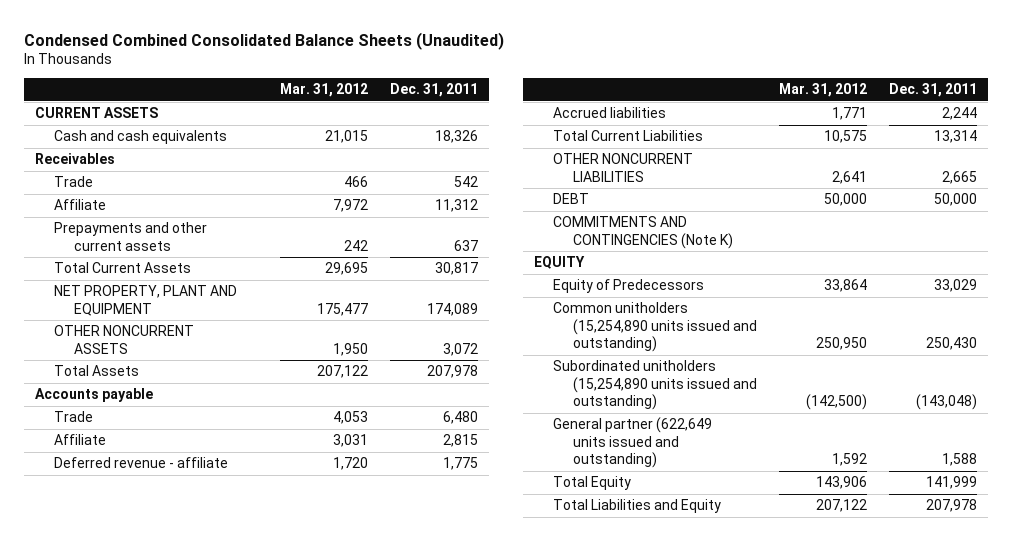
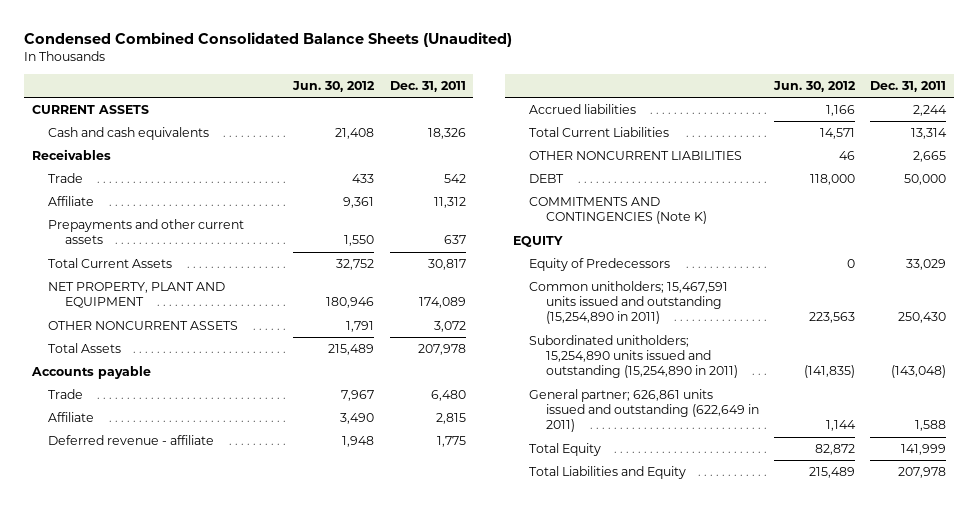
- | Mar. 31, 2012 | Dec. 31, 2011
+ | Jun. 30, 2012 | Dec. 31, 2011
- Common unitholders (15,254,890 units issued and outstanding) | 250,950 | 250,430
- Subordinated unitholders (15,254,890 units issued and outstanding) | (142,500) | (143,048)
- General partner (622,649 units issued and outstanding) | 1,592 | 1,588
+ Common unitholders; 15,467,591 units issued and outstanding (15,254,890 in 2011) | 223,563 | 250,430
+ Subordinated unitholders; 15,254,890 units issued and outstanding (15,254,890 in 2011) | (141,835) | (143,048)
+ General partner; 626,861 units issued and outstanding (622,649 in 2011) | 1,144 | 1,588

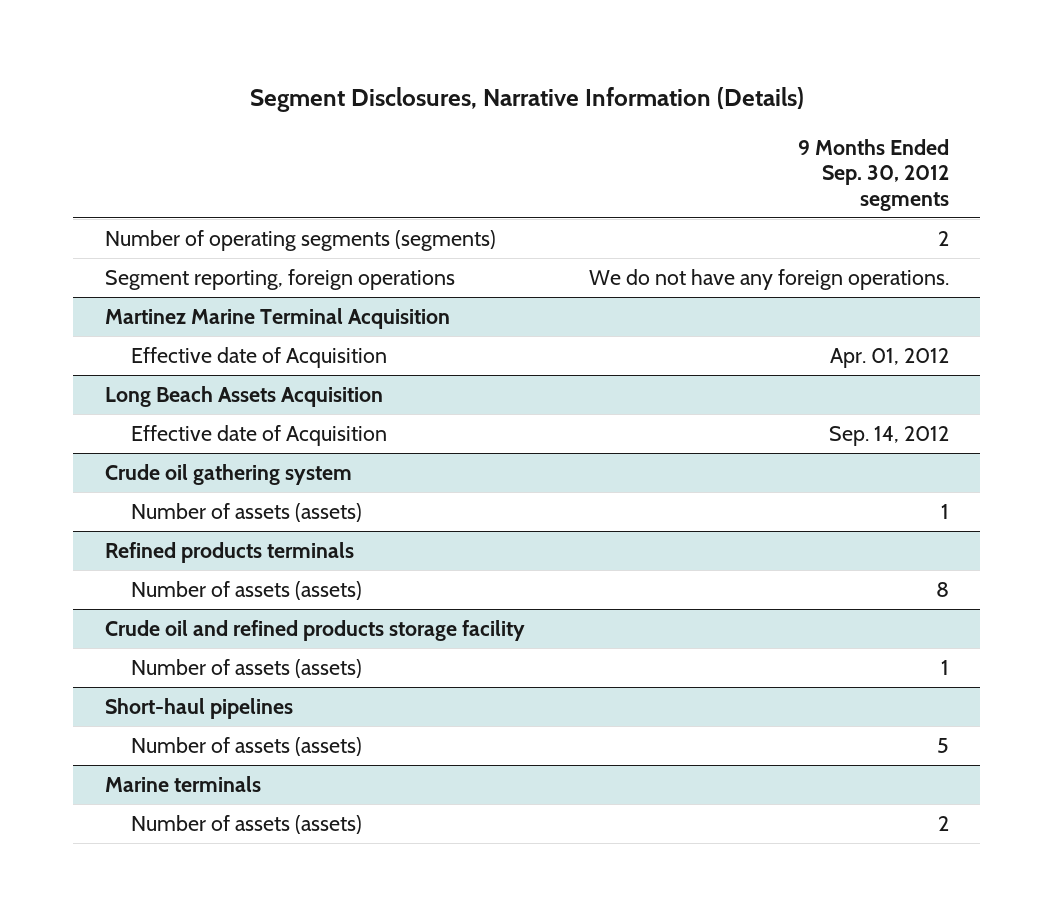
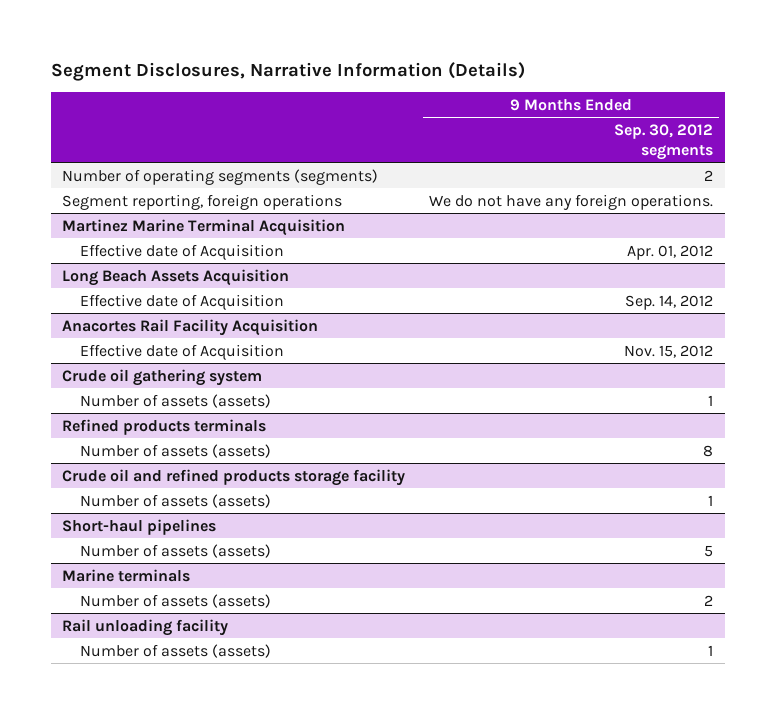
+ Anacortes Rail Facility Acquisition
+ Effective date of Acquisition | Nov. 15, 2012
+ Rail unloading facility
+ Number of assets (assets) | 1

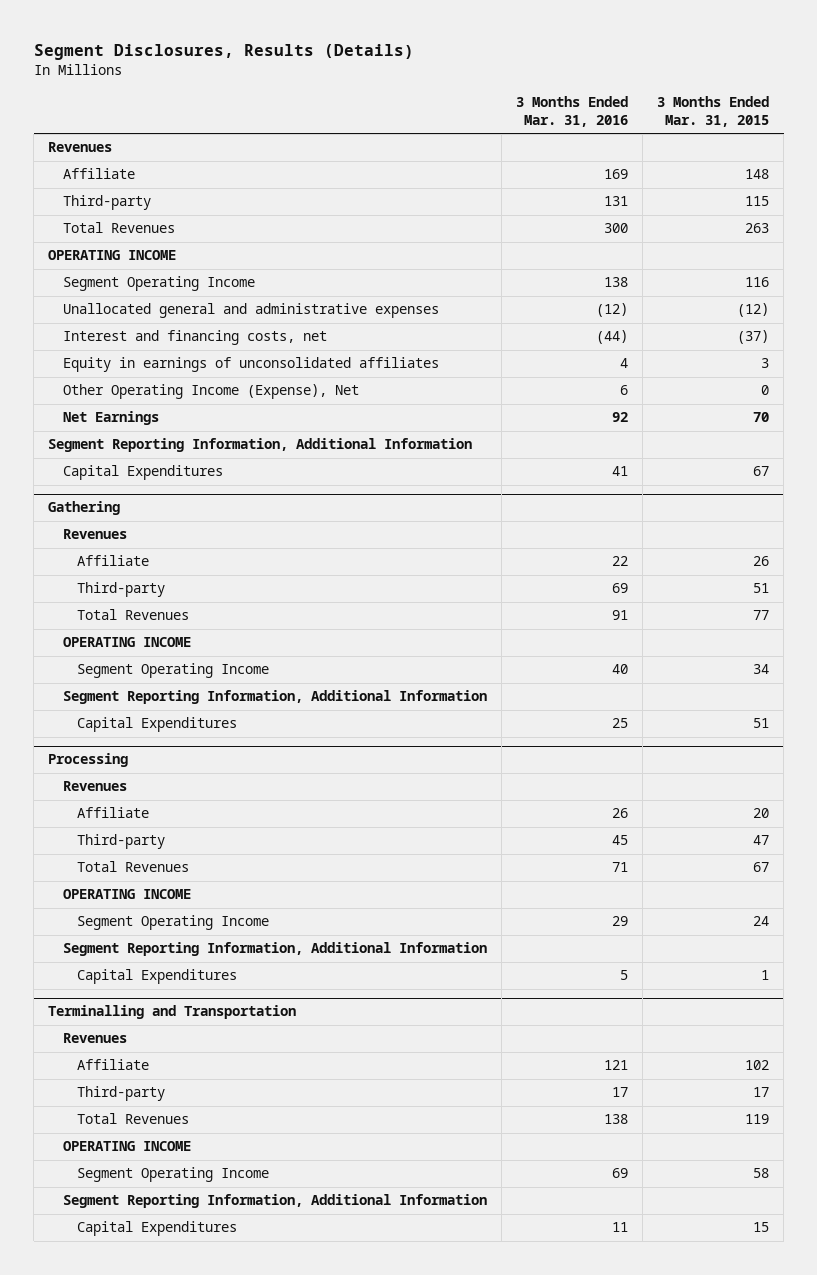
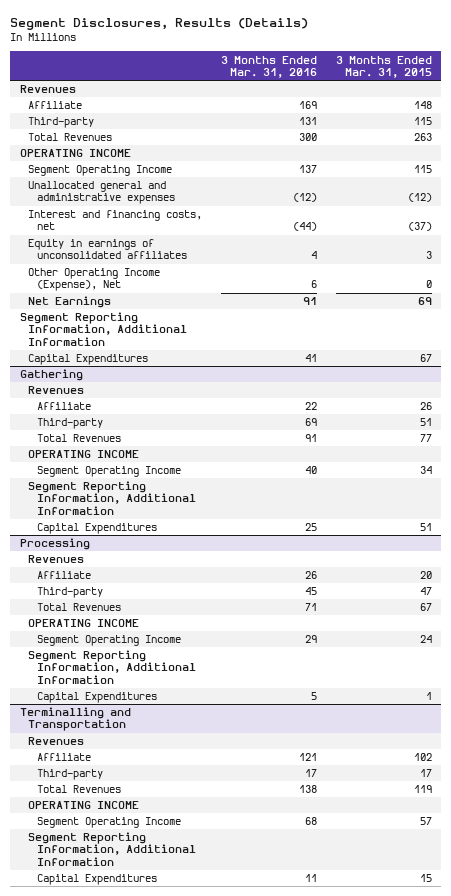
- Segment Operating Income | 138 | 116
+ Segment Operating Income | 137 | 115
- Net Earnings | 92 | 70
+ Net Earnings | 91 | 69
@ Terminalling and Transportation
- Segment Operating Income | 69 | 58
+ Segment Operating Income | 68 | 57

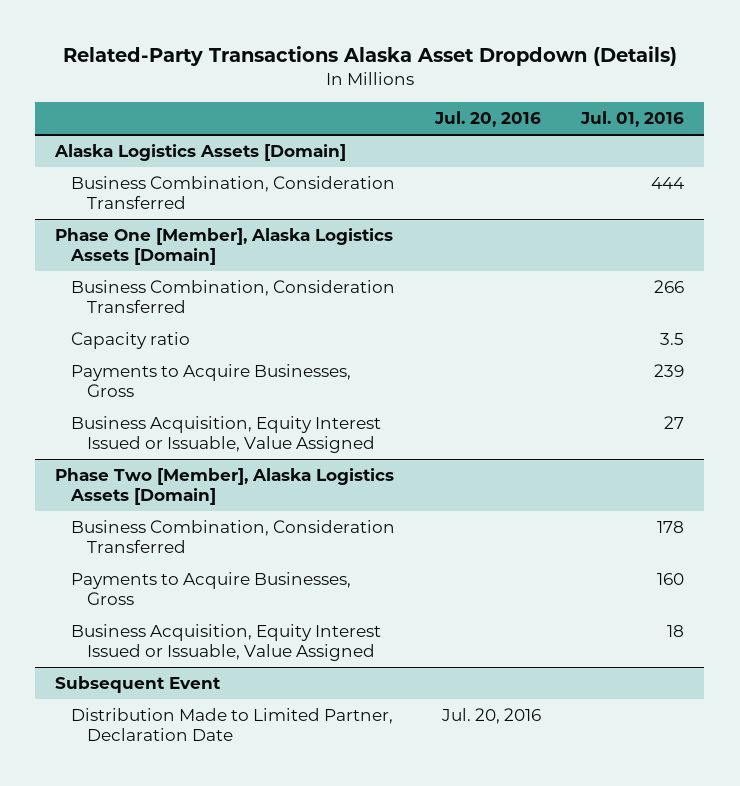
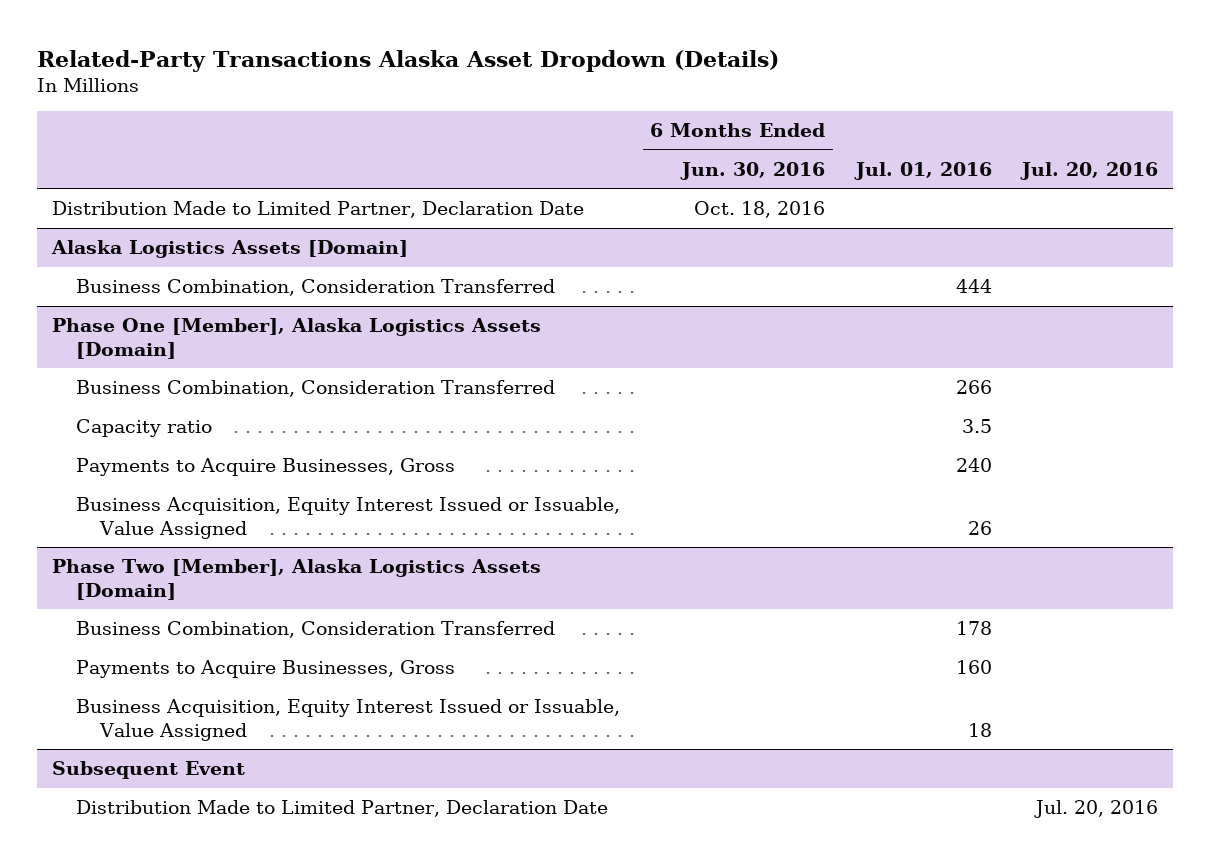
- | Jul. 20, 2016 | Jul. 01, 2016
+ | 6 Months Ended Jun. 30, 2016 | Jul. 01, 2016 | Jul. 20, 2016
+ Distribution Made to Limited Partner, Declaration Date | Oct. 18, 2016 | |
@ Phase One [Member], Alaska Logistics Assets [Domain]
- Payments to Acquire Businesses, Gross | | 239
- Business Acquisition, Equity Interest Issued or Issuable, Value Assigned | | 27
+ Payments to Acquire Businesses, Gross | | 240 |
+ Business Acquisition, Equity Interest Issued or Issuable, Value Assigned | | 26 |

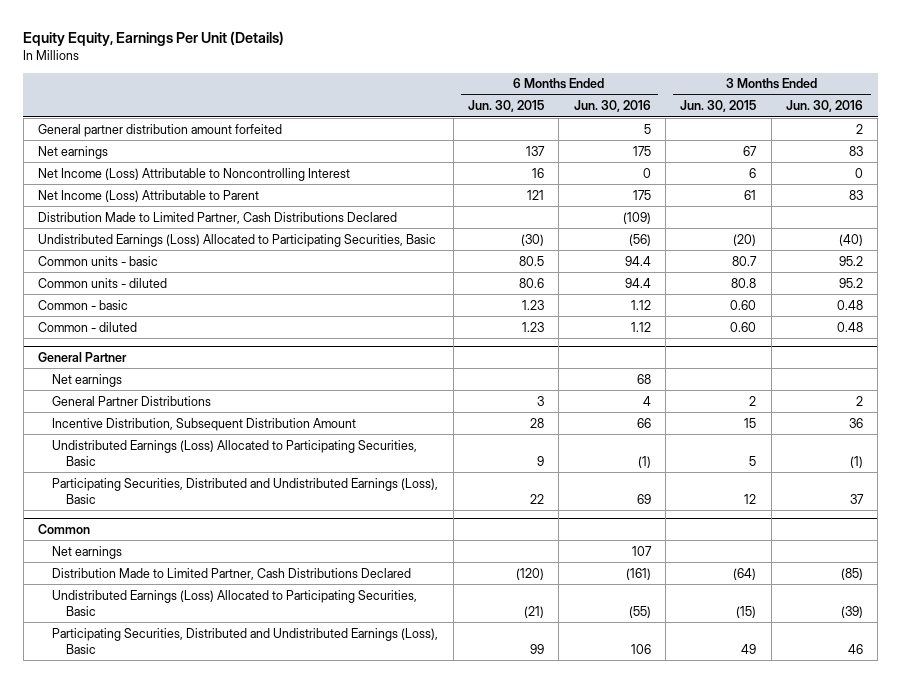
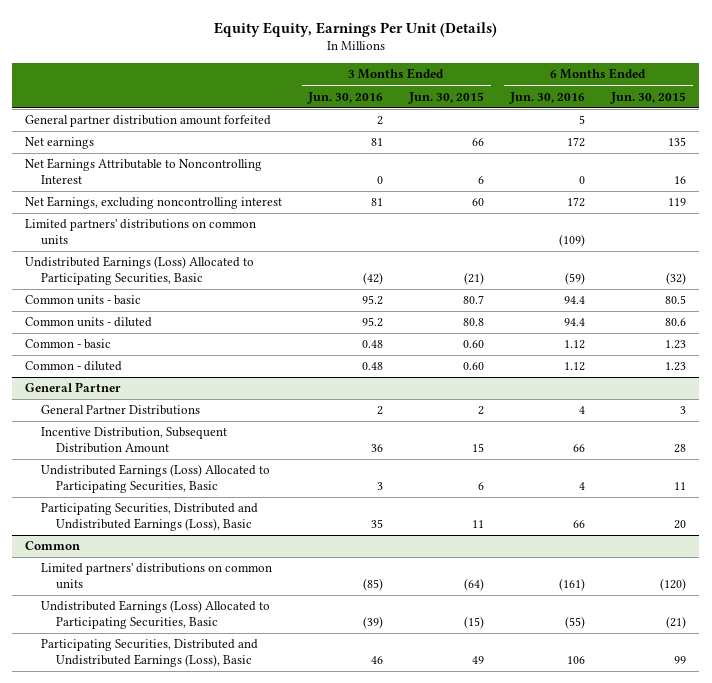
- | 6 Months Ended Jun. 30, 2015 | 6 Months Ended Jun. 30, 2016 | 3 Months Ended Jun. 30, 2015 | 3 Months Ended Jun. 30, 2016
+ | 3 Months Ended Jun. 30, 2016 | 3 Months Ended Jun. 30, 2015 | 6 Months Ended Jun. 30, 2016 | 6 Months Ended Jun. 30, 2015
- Net earnings | 137 | 175 | 67 | 83
- Net Income (Loss) Attributable to Noncontrolling Interest | 16 | 0 | 6 | 0
- Net Income (Loss) Attributable to Parent | 121 | 175 | 61 | 83
- Distribution Made to Limited Partner, Cash Distributions Declared | | (109) | |
- Undistributed Earnings (Loss) Allocated to Participating Securities, Basic | (30) | (56) | (20) | (40)
+ Net earnings | 81 | 66 | 172 | 135
+ Net Earnings Attributable to Noncontrolling Interest | 0 | 6 | 0 | 16
+ Net Earnings, excluding noncontrolling interest | 81 | 60 | 172 | 119
+ Limited partners' distributions on common units | | | (109) |
+ Undistributed Earnings (Loss) Allocated to Participating Securities, Basic | (42) | (21) | (59) | (32)
@ General Partner
- Net earnings | | 68 | |
- Undistributed Earnings (Loss) Allocated to Participating Securities, Basic | 9 | (1) | 5 | (1)
- Participating Securities, Distributed and Undistributed Earnings (Loss), Basic | 22 | 69 | 12 | 37
+ Undistributed Earnings (Loss) Allocated to Participating Securities, Basic | 3 | 6 | 4 | 11
+ Participating Securities, Distributed and Undistributed Earnings (Loss), Basic | 35 | 11 | 66 | 20
@ Common
- Net earnings | | 107 | |
- Distribution Made to Limited Partner, Cash Distributions Declared | (120) | (161) | (64) | (85)
+ Limited partners' distributions on common units | (85) | (64) | (161) | (120)

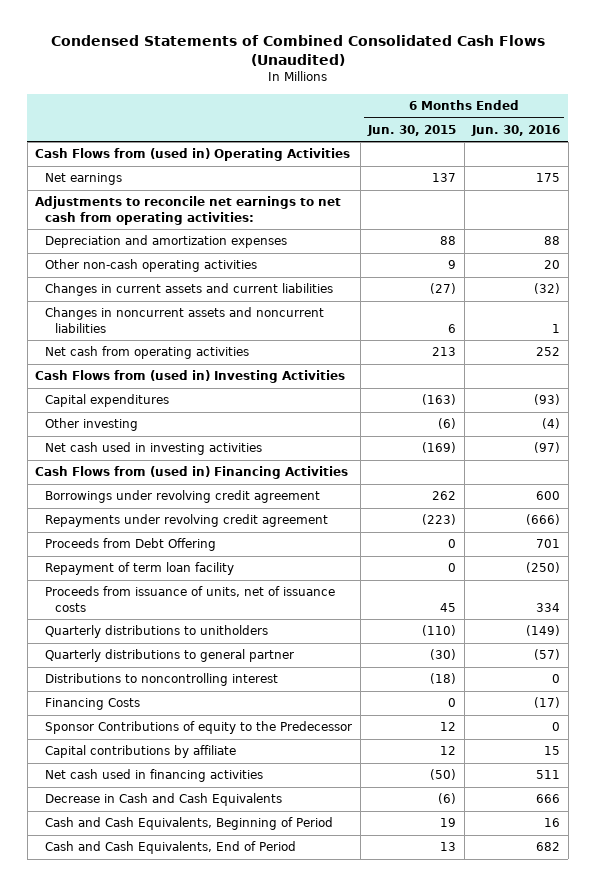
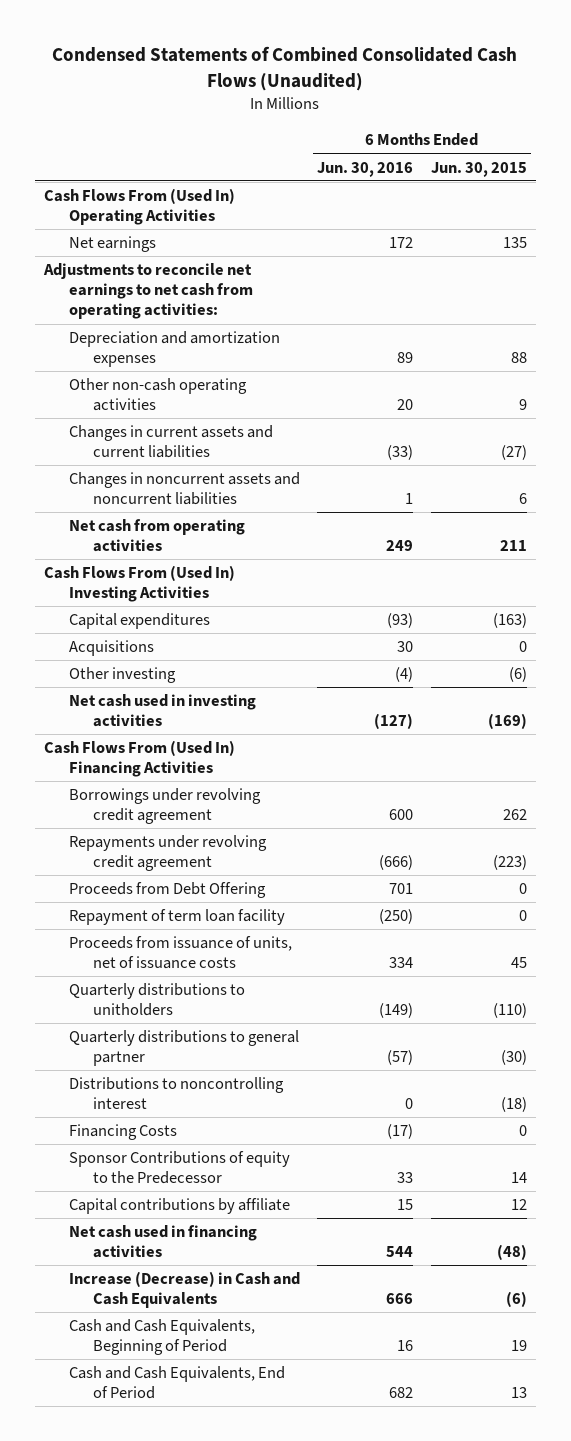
- | 6 Months Ended Jun. 30, 2015 | 6 Months Ended Jun. 30, 2016
+ | 6 Months Ended Jun. 30, 2016 | 6 Months Ended Jun. 30, 2015
- Cash Flows from (used in) Operating Activities
- Net earnings | 137 | 175
+ Cash Flows From (Used In) Operating Activities
+ Net earnings | 172 | 135
- Depreciation and amortization expenses | 88 | 88
+ Depreciation and amortization expenses | 89 | 88
- Changes in current assets and current liabilities | (27) | (32)
+ Changes in current assets and current liabilities | (33) | (27)
- Net cash from operating activities | 213 | 252
- Cash Flows from (used in) Investing Activities
+ Net cash from operating activities | 249 | 211
+ Cash Flows From (Used In) Investing Activities
+ Acquisitions | 30 | 0
- Net cash used in investing activities | (169) | (97)
- Cash Flows from (used in) Financing Activities
+ Net cash used in investing activities | (127) | (169)
+ Cash Flows From (Used In) Financing Activities
- Sponsor Contributions of equity to the Predecessor | 12 | 0
+ Sponsor Contributions of equity to the Predecessor | 33 | 14
- Net cash used in financing activities | (50) | 511
- Decrease in Cash and Cash Equivalents | (6) | 666
+ Net cash used in financing activities | 544 | (48)
+ Increase (Decrease) in Cash and Cash Equivalents | 666 | (6)

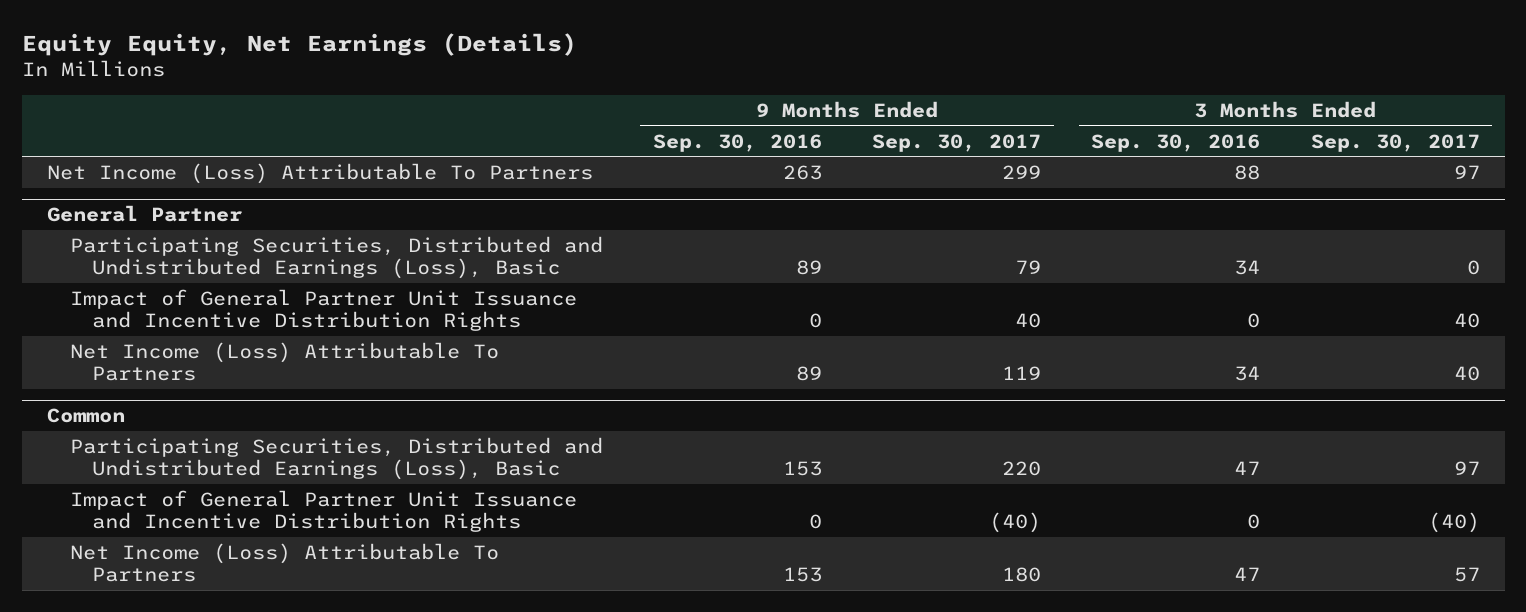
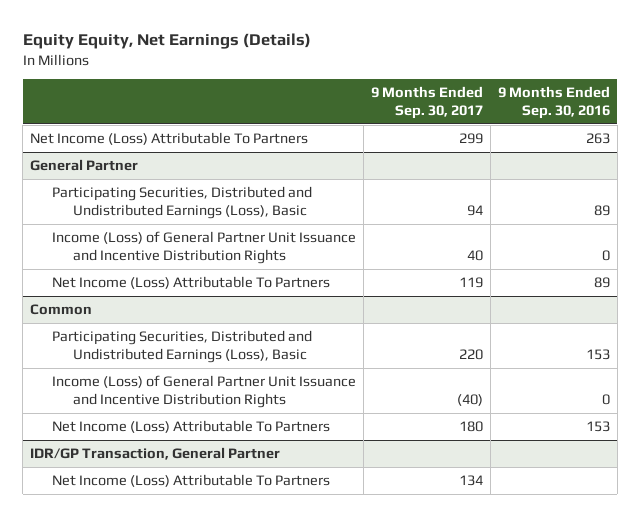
- | 9 Months Ended Sep. 30, 2016 | 9 Months Ended Sep. 30, 2017 | 3 Months Ended Sep. 30, 2016 | 3 Months Ended Sep. 30, 2017
+ | 9 Months Ended Sep. 30, 2017 | 9 Months Ended Sep. 30, 2016
@ General Partner
- Participating Securities, Distributed and Undistributed Earnings (Loss), Basic | 89 | 79 | 34 | 0
- Impact of General Partner Unit Issuance and Incentive Distribution Rights | 0 | 40 | 0 | 40
+ Participating Securities, Distributed and Undistributed Earnings (Loss), Basic | 94 | 89
+ Income (Loss) of General Partner Unit Issuance and Incentive Distribution Rights | 40 | 0
@ Common
- Impact of General Partner Unit Issuance and Incentive Distribution Rights | 0 | (40) | 0 | (40)
+ Income (Loss) of General Partner Unit Issuance and Incentive Distribution Rights | (40) | 0
+ IDR/GP Transaction, General Partner
+ Net Income (Loss) Attributable To Partners | 134 |

